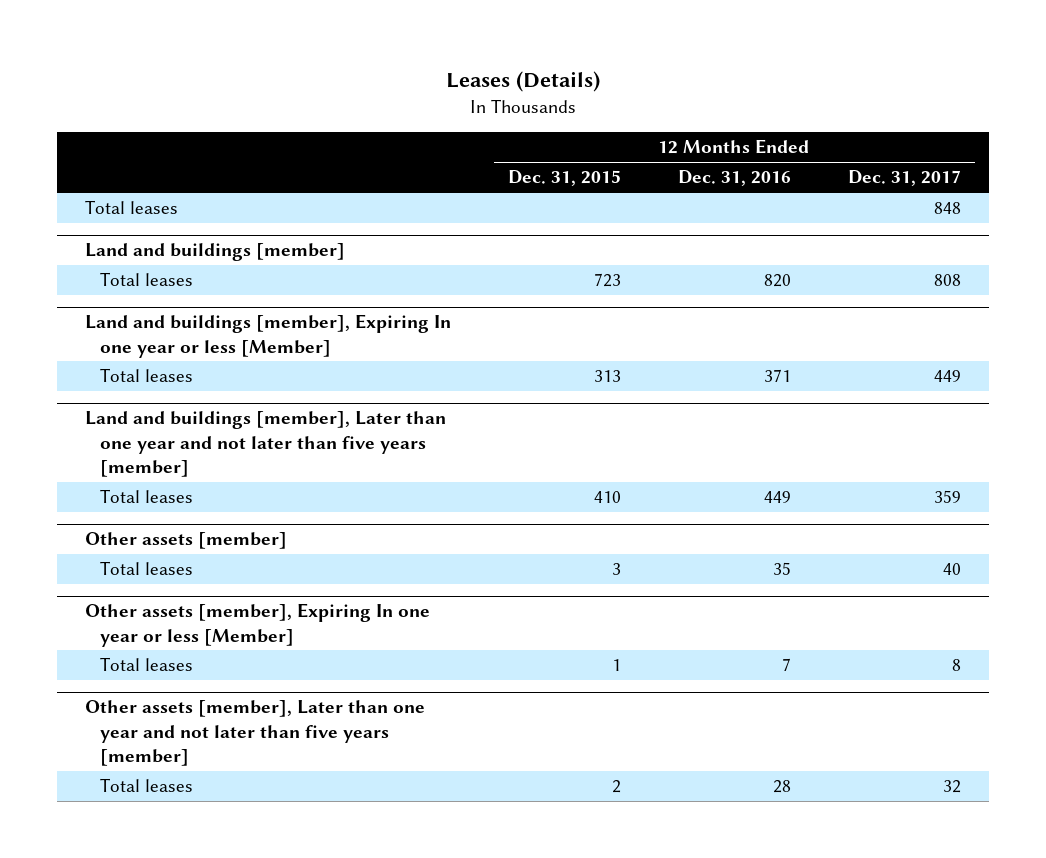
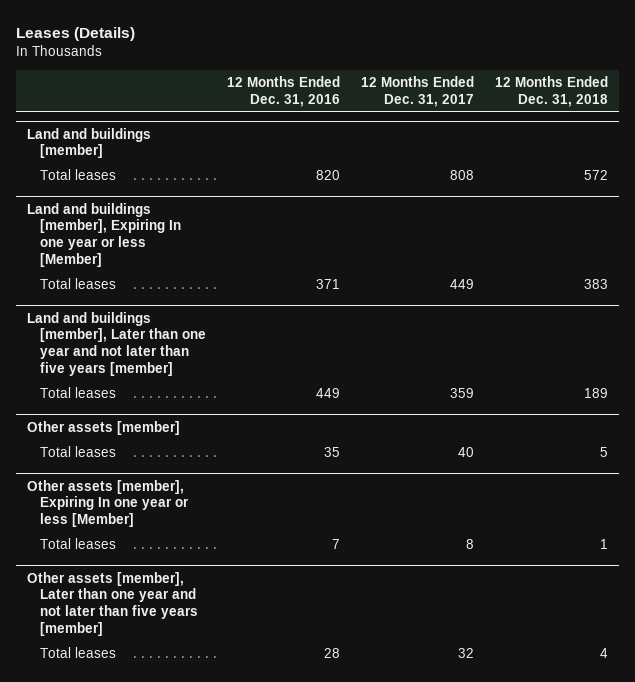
- | 12 Months Ended Dec. 31, 2015 | 12 Months Ended Dec. 31, 2016 | 12 Months Ended Dec. 31, 2017
+ | 12 Months Ended Dec. 31, 2016 | 12 Months Ended Dec. 31, 2017 | 12 Months Ended Dec. 31, 2018
- Total leases | | | 848

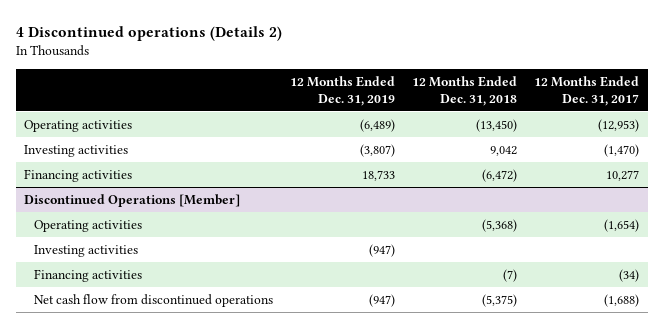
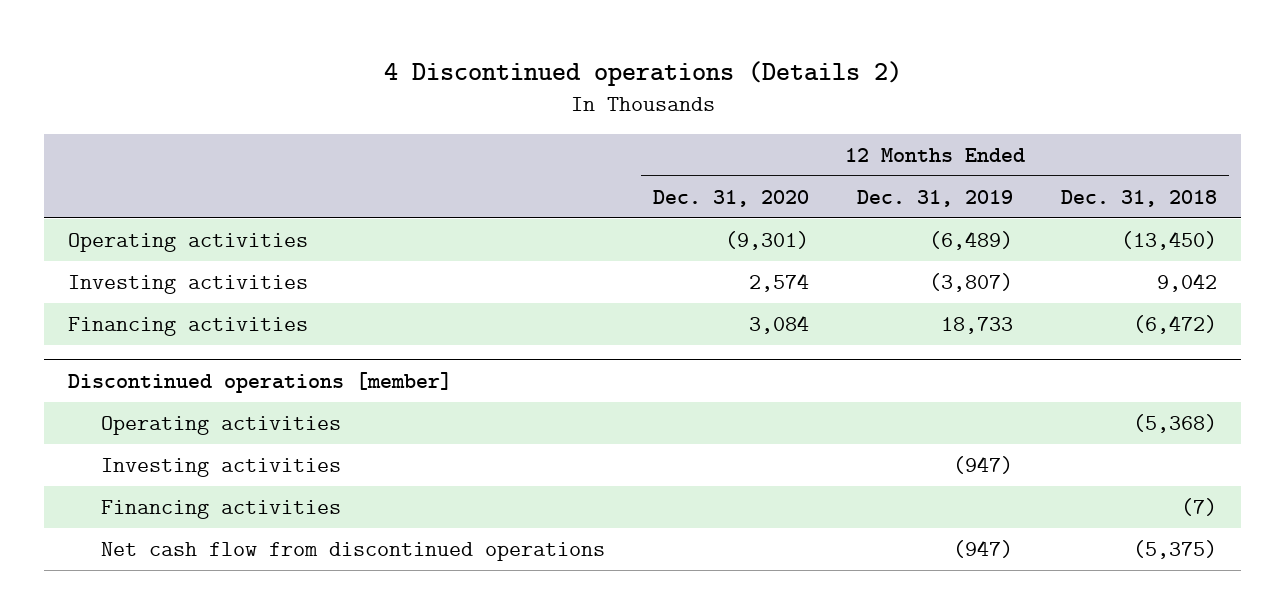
- | 12 Months Ended Dec. 31, 2019 | 12 Months Ended Dec. 31, 2018 | 12 Months Ended Dec. 31, 2017
+ | 12 Months Ended Dec. 31, 2020 | 12 Months Ended Dec. 31, 2019 | 12 Months Ended Dec. 31, 2018
- Discontinued Operations [Member]
+ Discontinued operations [member]

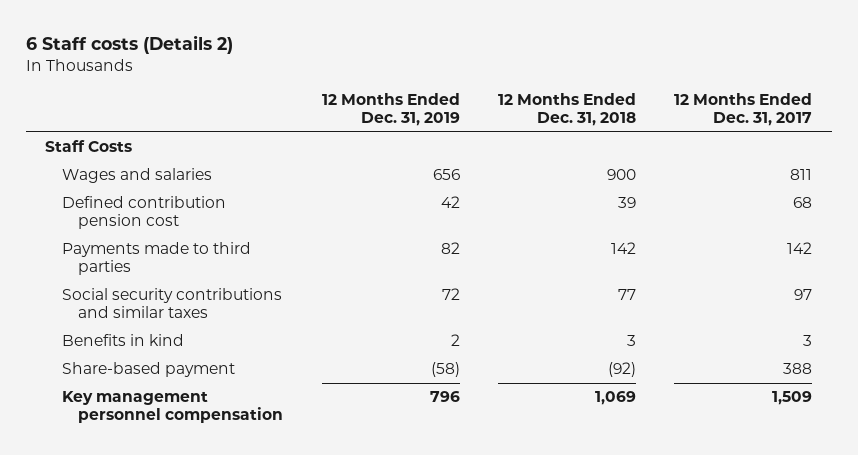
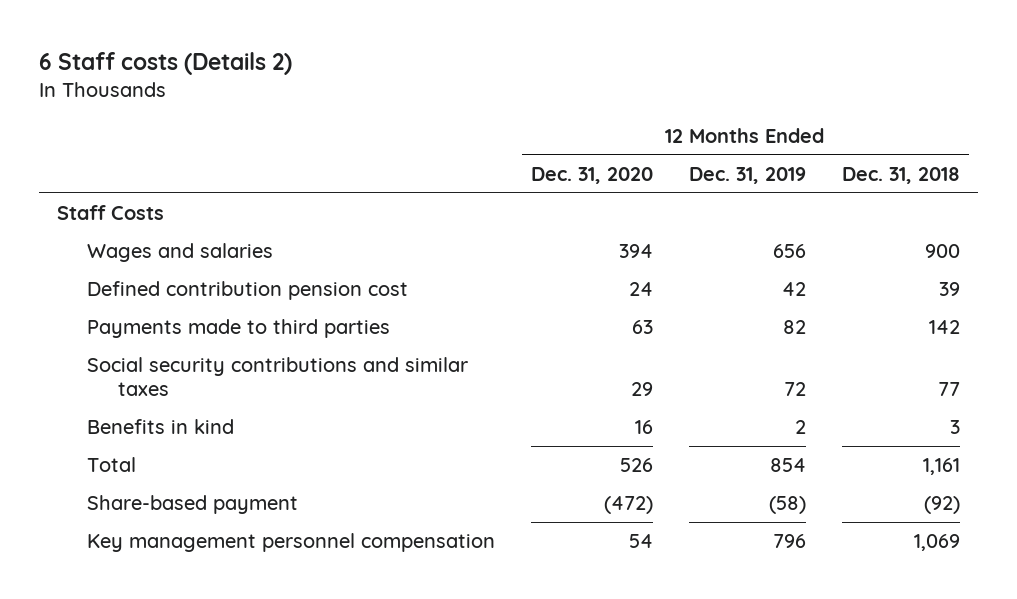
- | 12 Months Ended Dec. 31, 2019 | 12 Months Ended Dec. 31, 2018 | 12 Months Ended Dec. 31, 2017
+ | 12 Months Ended Dec. 31, 2020 | 12 Months Ended Dec. 31, 2019 | 12 Months Ended Dec. 31, 2018
+ Total | 526 | 854 | 1,161

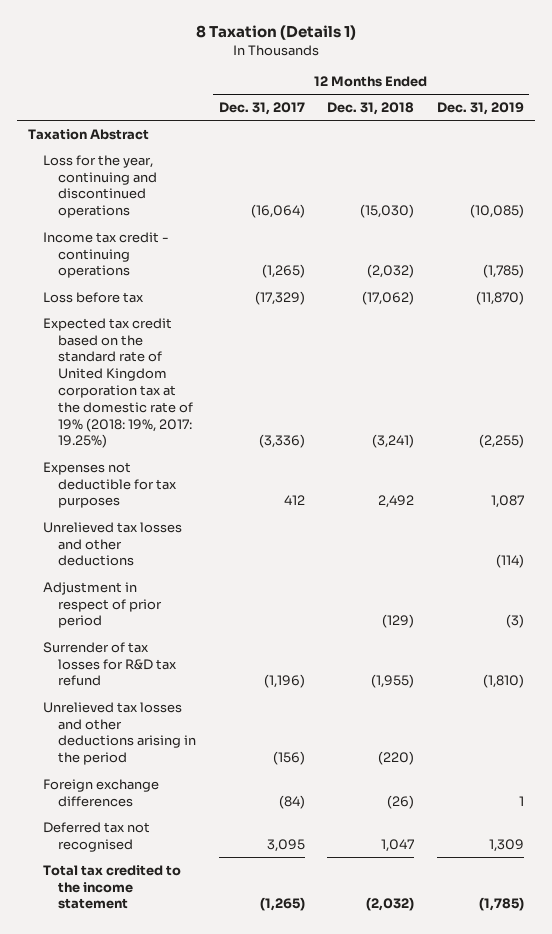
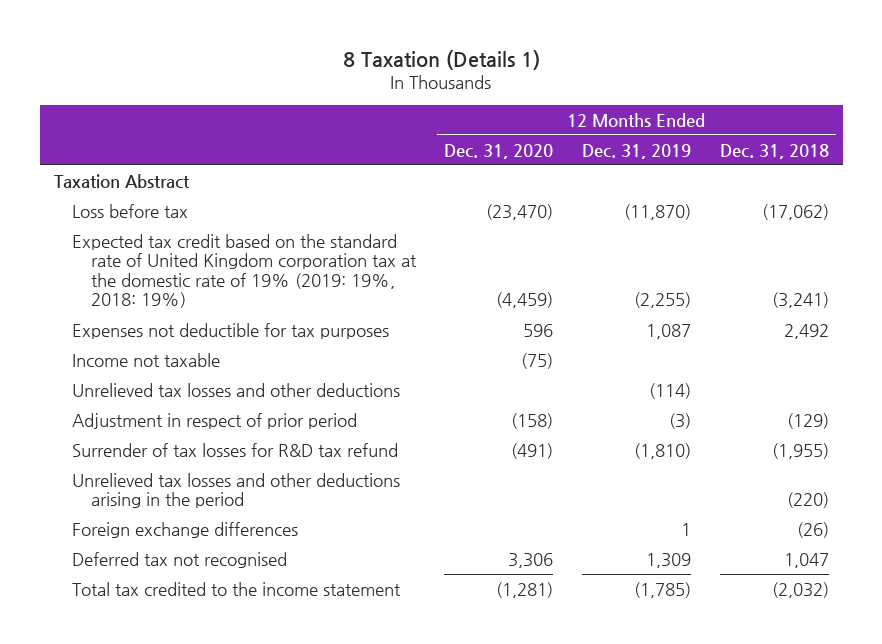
- | 12 Months Ended Dec. 31, 2017 | 12 Months Ended Dec. 31, 2018 | 12 Months Ended Dec. 31, 2019
+ | 12 Months Ended Dec. 31, 2020 | 12 Months Ended Dec. 31, 2019 | 12 Months Ended Dec. 31, 2018
- Loss for the year, continuing and discontinued operations | (16,064) | (15,030) | (10,085)
- Income tax credit - continuing operations | (1,265) | (2,032) | (1,785)
- Expected tax credit based on the standard rate of United Kingdom corporation tax at the domestic rate of 19% (2018: 19%, 2017: 19.25%) | (3,336) | (3,241) | (2,255)
+ Expected tax credit based on the standard rate of United Kingdom corporation tax at the domestic rate of 19% (2019: 19%, 2018: 19%) | (4,459) | (2,255) | (3,241)
+ Income not taxable | (75) | |

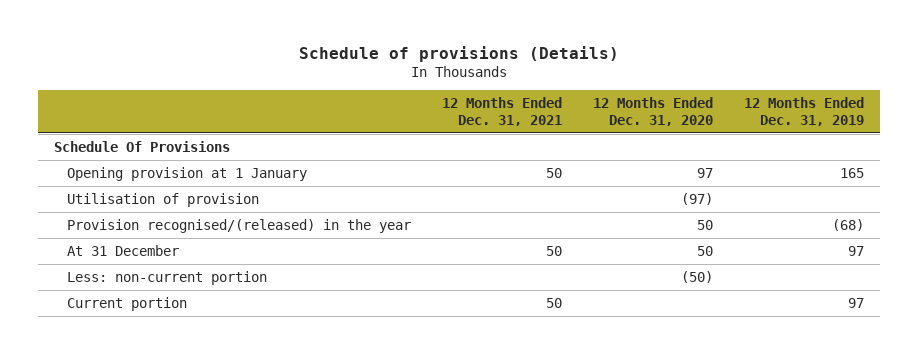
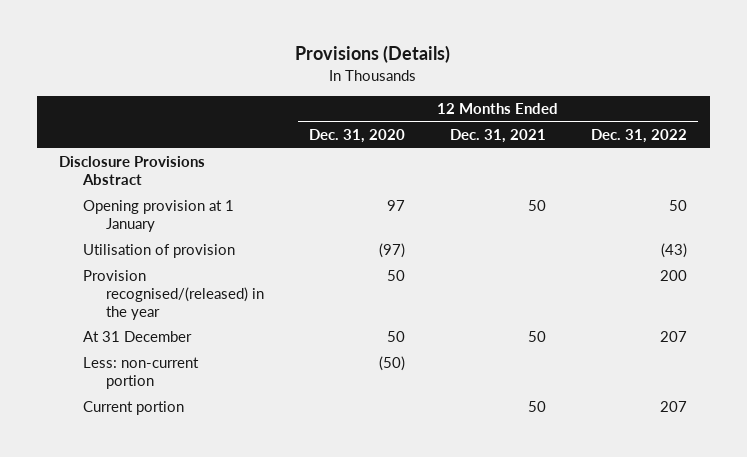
- Schedule of provisions (Details)
+ Provisions (Details)
- | 12 Months Ended Dec. 31, 2021 | 12 Months Ended Dec. 31, 2020 | 12 Months Ended Dec. 31, 2019
+ | 12 Months Ended Dec. 31, 2020 | 12 Months Ended Dec. 31, 2021 | 12 Months Ended Dec. 31, 2022
- Schedule Of Provisions
+ Disclosure Provisions Abstract

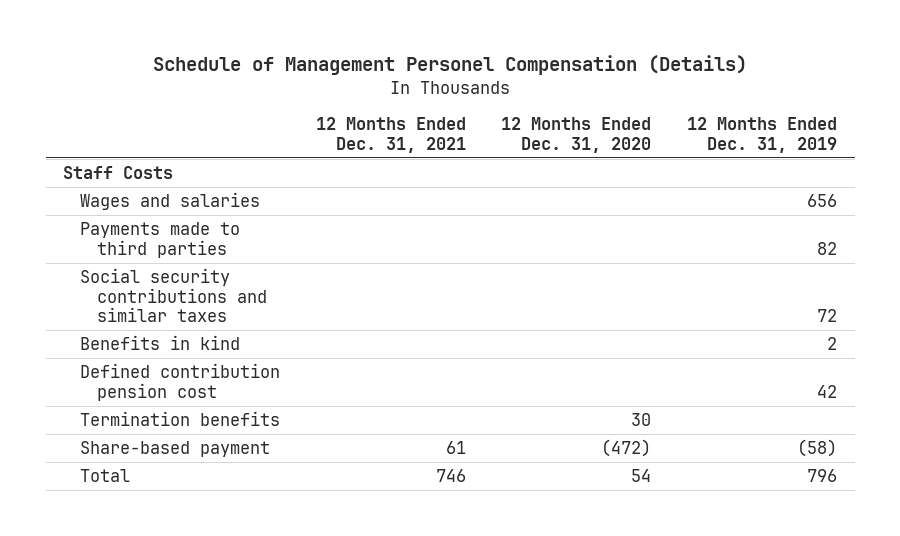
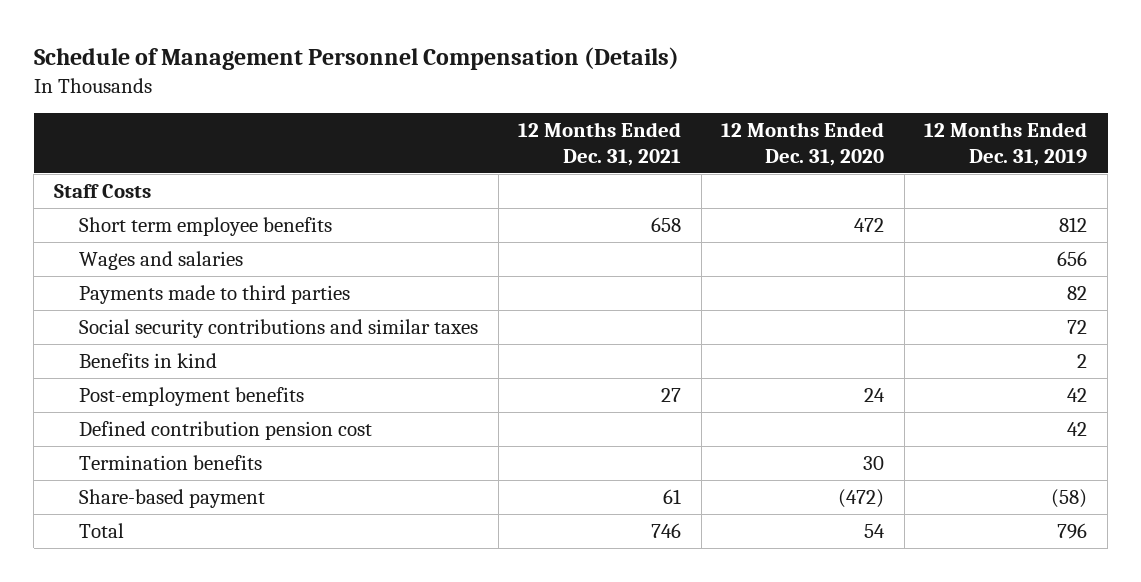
- Schedule of Management Personel Compensation (Details)
+ Schedule of Management Personnel Compensation (Details)
+ Short term employee benefits | 658 | 472 | 812
+ Post-employment benefits | 27 | 24 | 42

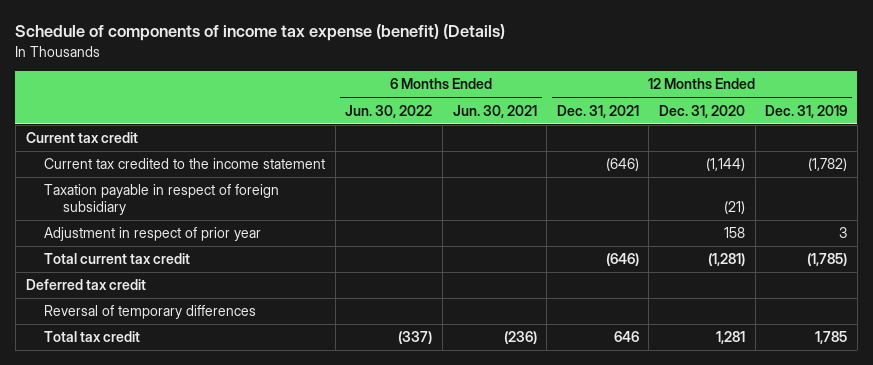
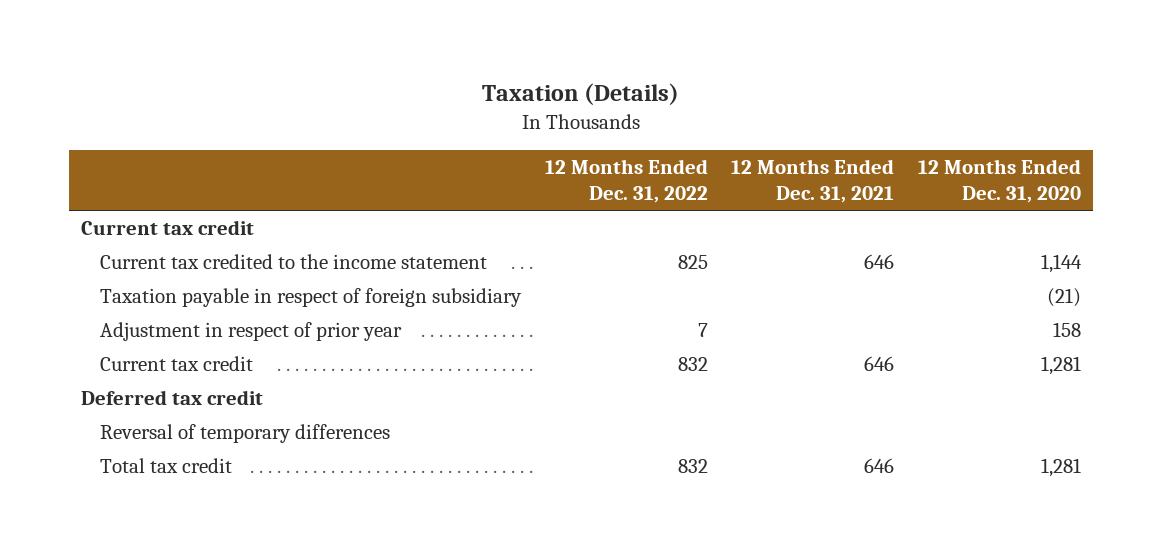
- Schedule of components of income tax expense (benefit) (Details)
+ Taxation (Details)
- | 6 Months Ended Jun. 30, 2022 | 6 Months Ended Jun. 30, 2021 | 12 Months Ended Dec. 31, 2021 | 12 Months Ended Dec. 31, 2020 | 12 Months Ended Dec. 31, 2019
+ | 12 Months Ended Dec. 31, 2022 | 12 Months Ended Dec. 31, 2021 | 12 Months Ended Dec. 31, 2020
- Current tax credited to the income statement | | | (646) | (1,144) | (1,782)
+ Current tax credited to the income statement | 825 | 646 | 1,144
- Total current tax credit | | | (646) | (1,281) | (1,785)
+ Current tax credit | 832 | 646 | 1,281

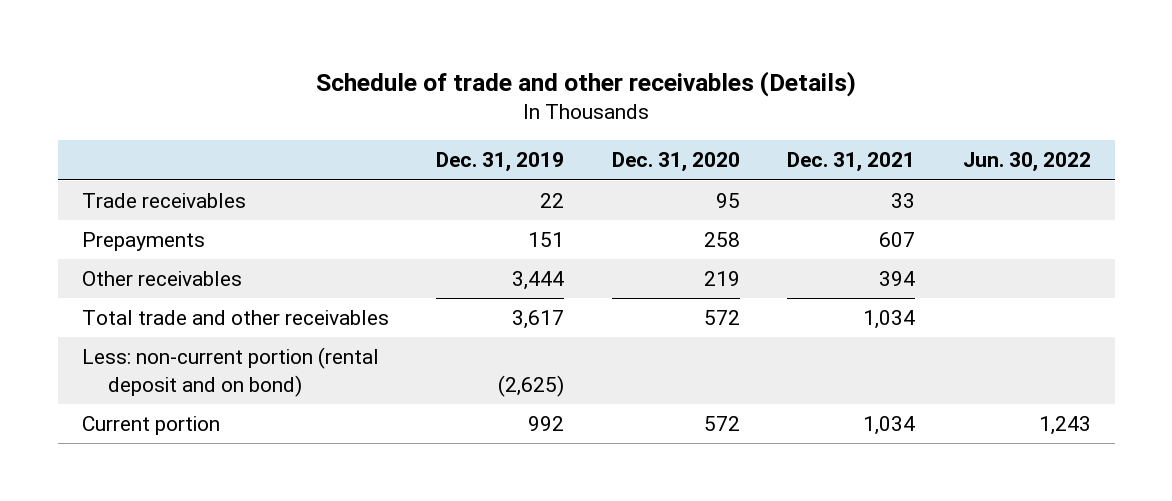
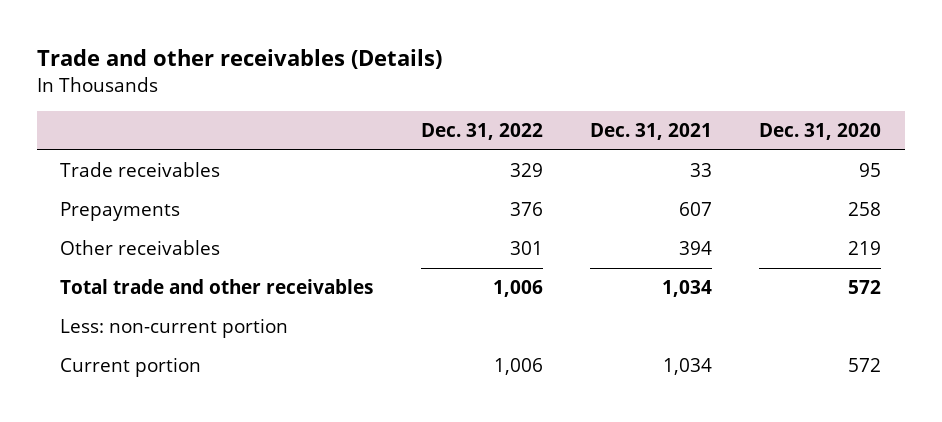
- Schedule of trade and other receivables (Details)
+ Trade and other receivables (Details)
- | Dec. 31, 2019 | Dec. 31, 2020 | Dec. 31, 2021 | Jun. 30, 2022
+ | Dec. 31, 2022 | Dec. 31, 2021 | Dec. 31, 2020
- Less: non-current portion (rental deposit and on bond) | (2,625) | | |
+ Less: non-current portion

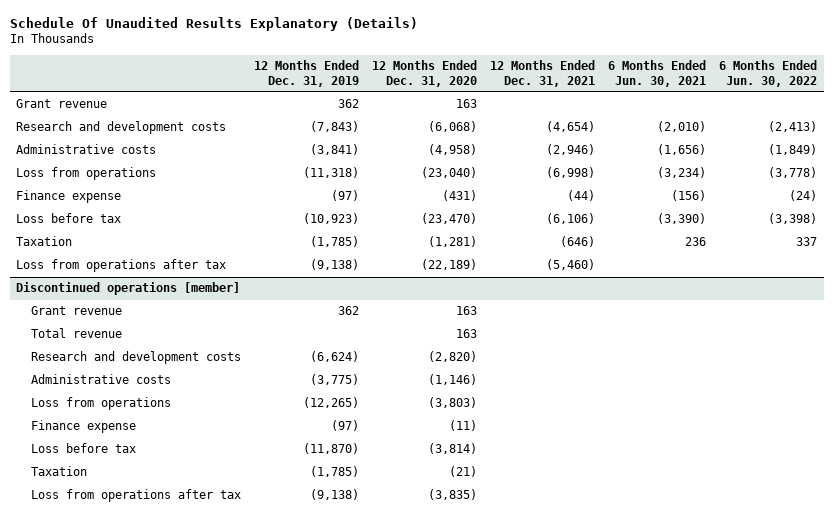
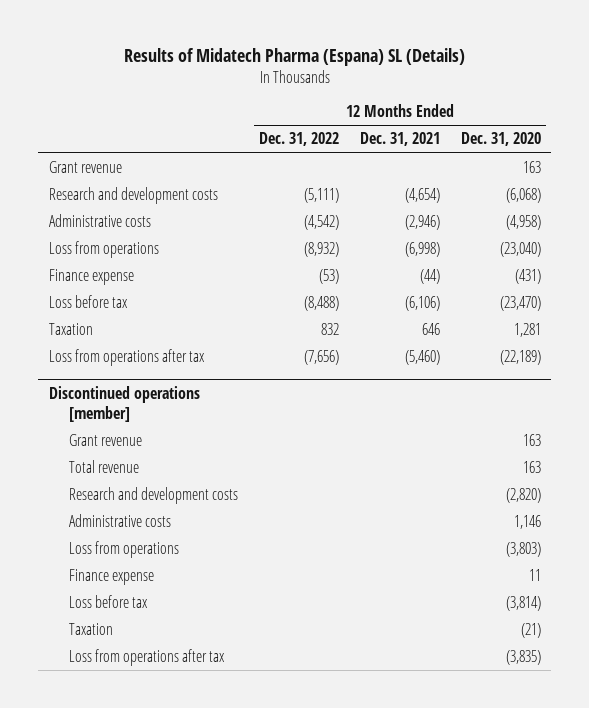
- Schedule Of Unaudited Results Explanatory (Details)
+ Results of Midatech Pharma (Espana) SL (Details)
- | 12 Months Ended Dec. 31, 2019 | 12 Months Ended Dec. 31, 2020 | 12 Months Ended Dec. 31, 2021 | 6 Months Ended Jun. 30, 2021 | 6 Months Ended Jun. 30, 2022
+ | 12 Months Ended Dec. 31, 2022 | 12 Months Ended Dec. 31, 2021 | 12 Months Ended Dec. 31, 2020
- Taxation | (1,785) | (1,281) | (646) | 236 | 337
+ Taxation | 832 | 646 | 1,281
@ Discontinued operations [member]
- Administrative costs | (3,775) | (1,146) | | |
+ Administrative costs | | | 1,146
- Finance expense | (97) | (11) | | |
+ Finance expense | | | 11

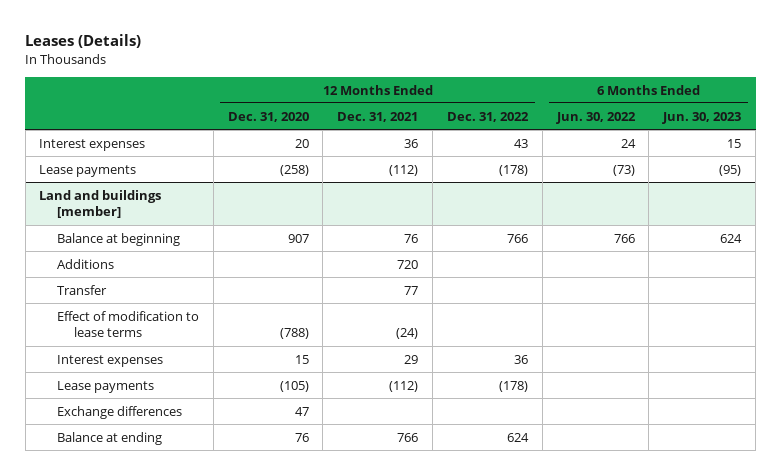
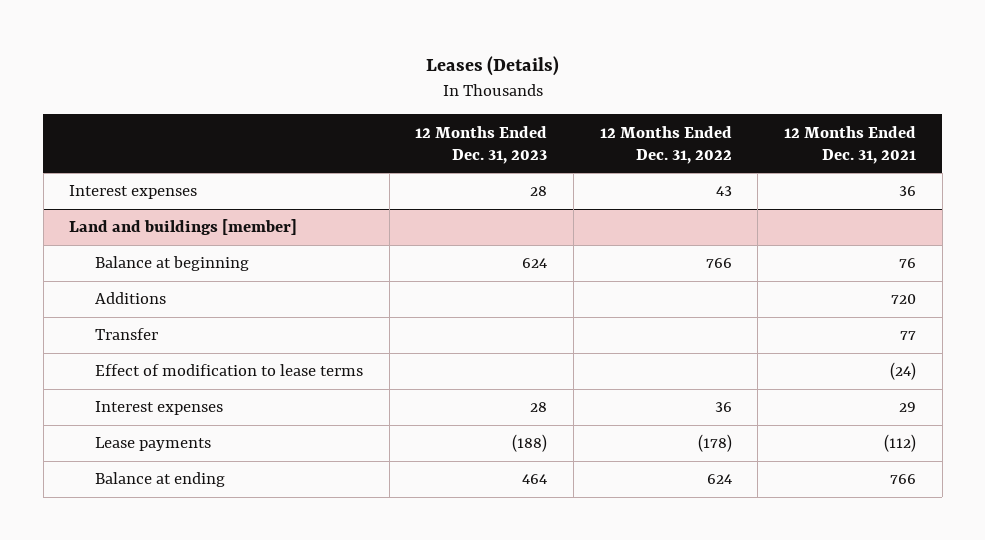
- | 12 Months Ended Dec. 31, 2020 | 12 Months Ended Dec. 31, 2021 | 12 Months Ended Dec. 31, 2022 | 6 Months Ended Jun. 30, 2022 | 6 Months Ended Jun. 30, 2023
+ | 12 Months Ended Dec. 31, 2023 | 12 Months Ended Dec. 31, 2022 | 12 Months Ended Dec. 31, 2021
- Lease payments | (258) | (112) | (178) | (73) | (95)
@ Land and buildings [member]
- Exchange differences | 47 | | | |

